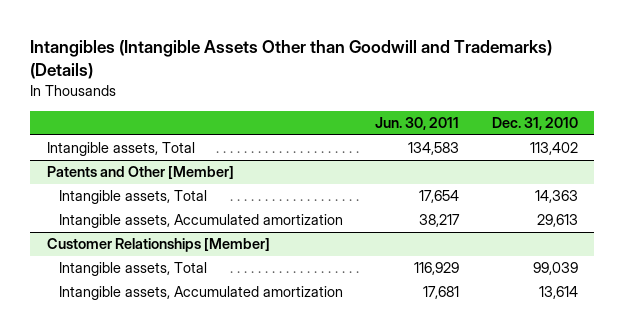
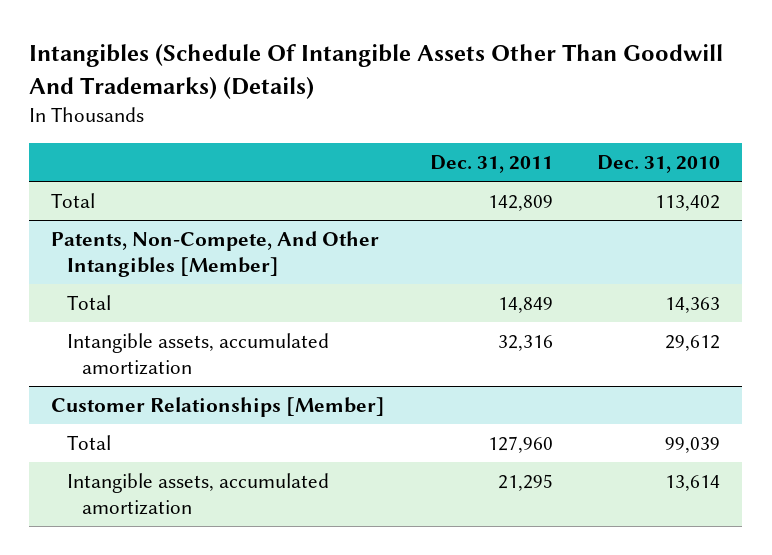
- Intangibles (Intangible Assets Other than Goodwill and Trademarks) (Details)
+ Intangibles (Schedule Of Intangible Assets Other Than Goodwill And Trademarks) (Details)
- | Jun. 30, 2011 | Dec. 31, 2010
+ | Dec. 31, 2011 | Dec. 31, 2010
- Intangible assets, Total | 134,583 | 113,402
- Patents and Other [Member]
- Intangible assets, Total | 17,654 | 14,363
- Intangible assets, Accumulated amortization | 38,217 | 29,613
+ Total | 142,809 | 113,402
+ Patents, Non-Compete, And Other Intangibles [Member]
+ Total | 14,849 | 14,363
+ Intangible assets, accumulated amortization | 32,316 | 29,612
@ Customer Relationships [Member]
- Intangible assets, Total | 116,929 | 99,039
- Intangible assets, Accumulated amortization | 17,681 | 13,614
+ Total | 127,960 | 99,039
+ Intangible assets, accumulated amortization | 21,295 | 13,614

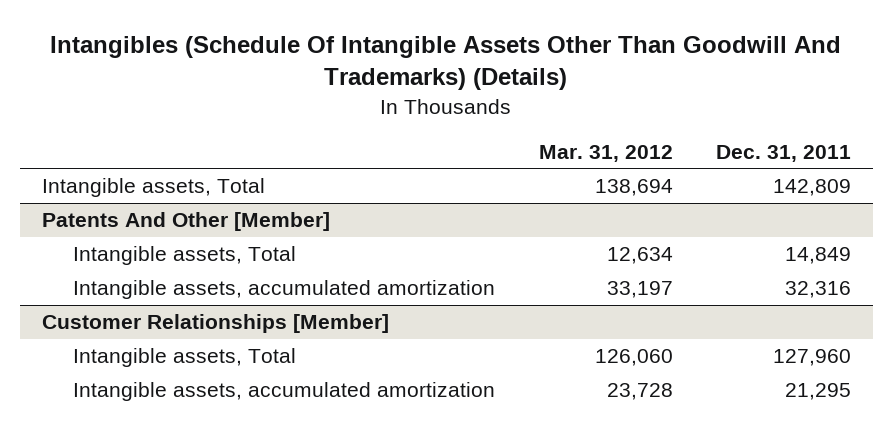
- | Dec. 31, 2011 | Dec. 31, 2010
+ | Mar. 31, 2012 | Dec. 31, 2011
- Total | 142,809 | 113,402
- Patents, Non-Compete, And Other Intangibles [Member]
- Total | 14,849 | 14,363
+ Intangible assets, Total | 138,694 | 142,809
+ Patents And Other [Member]
+ Intangible assets, Total | 12,634 | 14,849
@ Customer Relationships [Member]
- Total | 127,960 | 99,039
+ Intangible assets, Total | 126,060 | 127,960

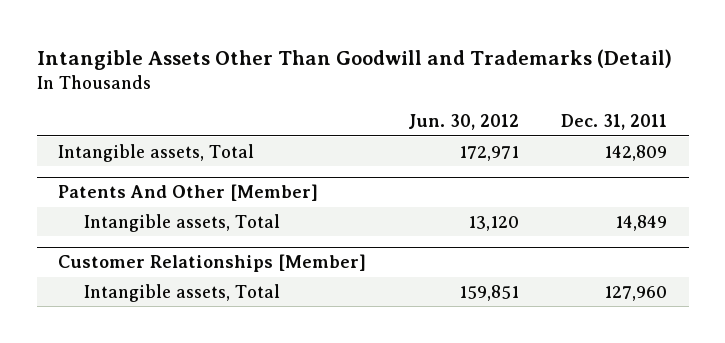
- Intangibles (Schedule Of Intangible Assets Other Than Goodwill And Trademarks) (Details)
+ Intangible Assets Other Than Goodwill and Trademarks (Detail)
- | Mar. 31, 2012 | Dec. 31, 2011
+ | Jun. 30, 2012 | Dec. 31, 2011
@ Patents And Other [Member]
- Intangible assets, accumulated amortization | 33,197 | 32,316
@ Customer Relationships [Member]
- Intangible assets, accumulated amortization | 23,728 | 21,295

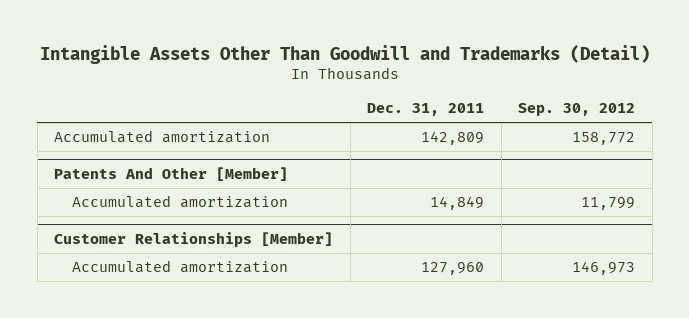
- | Jun. 30, 2012 | Dec. 31, 2011
+ | Dec. 31, 2011 | Sep. 30, 2012
- Intangible assets, Total | 172,971 | 142,809
+ Accumulated amortization | 142,809 | 158,772
@ Patents And Other [Member]
- Intangible assets, Total | 13,120 | 14,849
+ Accumulated amortization | 14,849 | 11,799
@ Customer Relationships [Member]
- Intangible assets, Total | 159,851 | 127,960
+ Accumulated amortization | 127,960 | 146,973

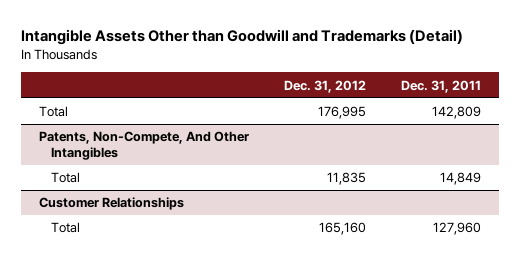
- Intangible Assets Other Than Goodwill and Trademarks (Detail)
+ Intangible Assets Other than Goodwill and Trademarks (Detail)
- | Dec. 31, 2011 | Sep. 30, 2012
+ | Dec. 31, 2012 | Dec. 31, 2011
- Accumulated amortization | 142,809 | 158,772
- Patents And Other [Member]
- Accumulated amortization | 14,849 | 11,799
- Customer Relationships [Member]
- Accumulated amortization | 127,960 | 146,973
+ Total | 176,995 | 142,809
+ Patents, Non-Compete, And Other Intangibles
+ Total | 11,835 | 14,849
+ Customer Relationships
+ Total | 165,160 | 127,960

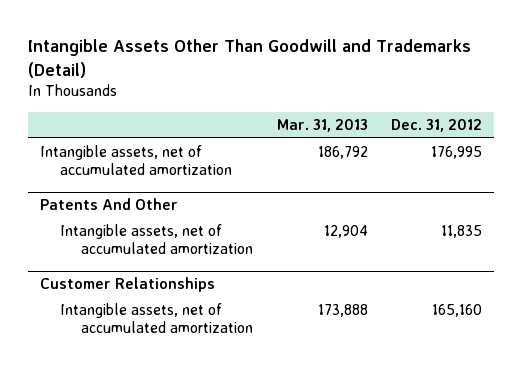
- Intangible Assets Other than Goodwill and Trademarks (Detail)
+ Intangible Assets Other Than Goodwill and Trademarks (Detail)
- | Dec. 31, 2012 | Dec. 31, 2011
+ | Mar. 31, 2013 | Dec. 31, 2012
- Total | 176,995 | 142,809
- Patents, Non-Compete, And Other Intangibles
- Total | 11,835 | 14,849
+ Intangible assets, net of accumulated amortization | 186,792 | 176,995
+ Patents And Other
+ Intangible assets, net of accumulated amortization | 12,904 | 11,835
@ Customer Relationships
- Total | 165,160 | 127,960
+ Intangible assets, net of accumulated amortization | 173,888 | 165,160

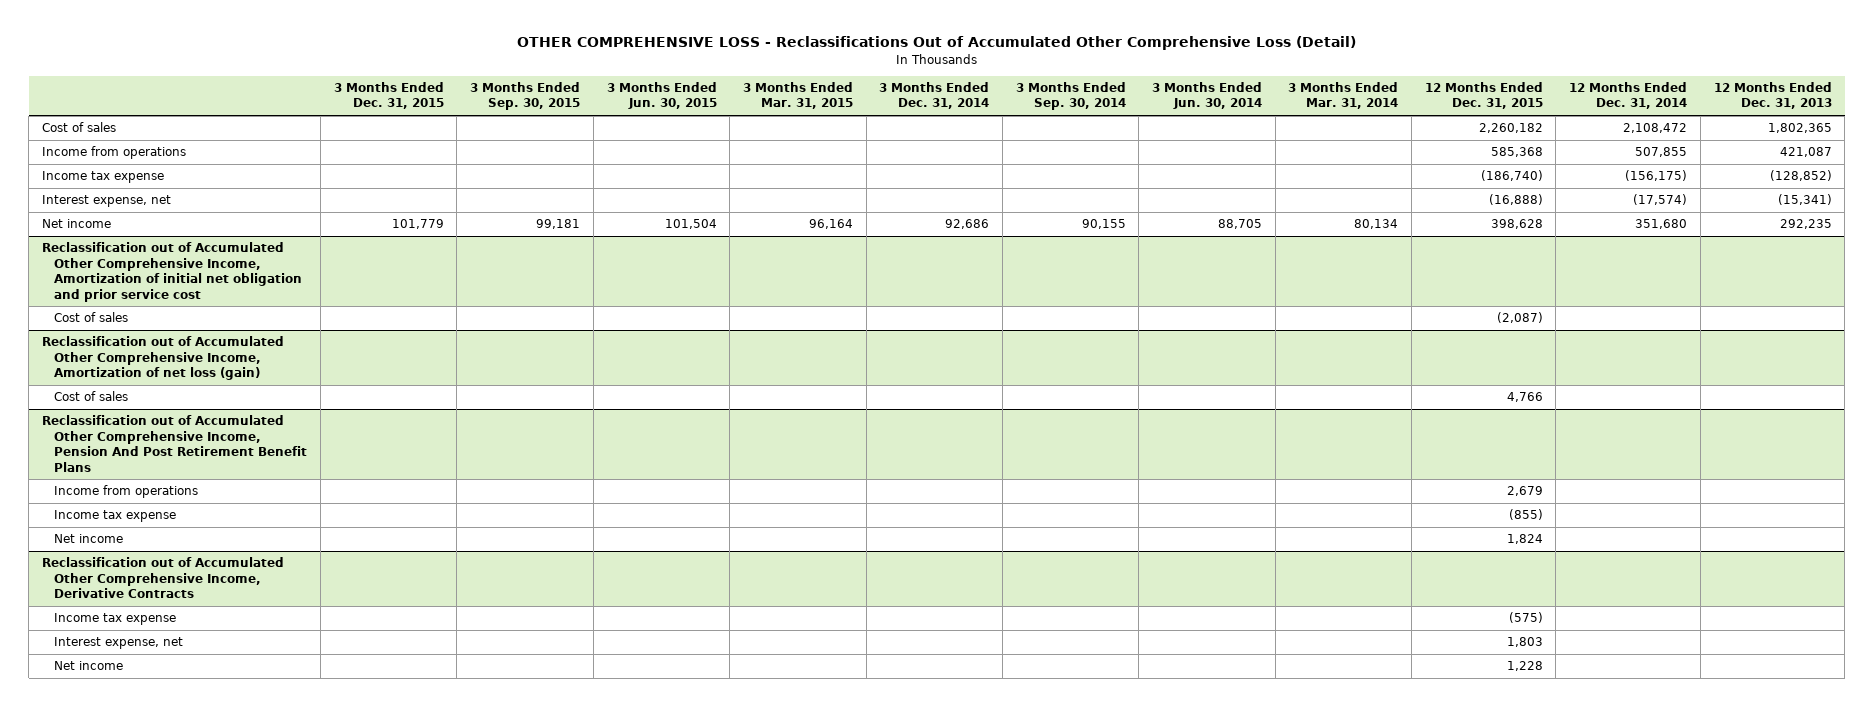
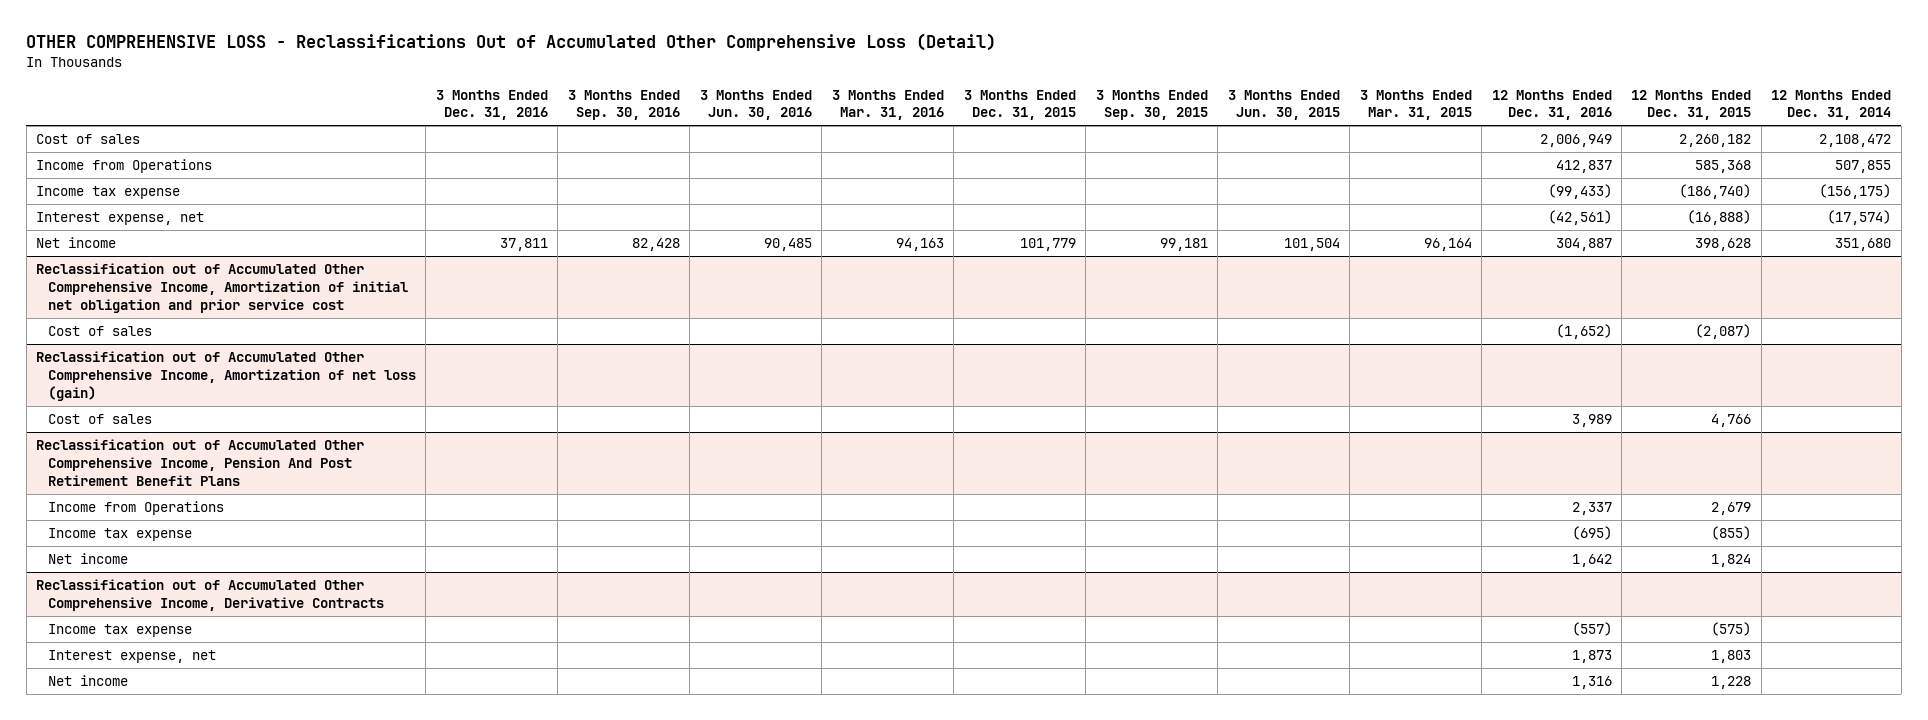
- | 3 Months Ended Dec. 31, 2015 | 3 Months Ended Sep. 30, 2015 | 3 Months Ended Jun. 30, 2015 | 3 Months Ended Mar. 31, 2015 | 3 Months Ended Dec. 31, 2014 | 3 Months Ended Sep. 30, 2014 | 3 Months Ended Jun. 30, 2014 | 3 Months Ended Mar. 31, 2014 | 12 Months Ended Dec. 31, 2015 | 12 Months Ended Dec. 31, 2014 | 12 Months Ended Dec. 31, 2013
+ | 3 Months Ended Dec. 31, 2016 | 3 Months Ended Sep. 30, 2016 | 3 Months Ended Jun. 30, 2016 | 3 Months Ended Mar. 31, 2016 | 3 Months Ended Dec. 31, 2015 | 3 Months Ended Sep. 30, 2015 | 3 Months Ended Jun. 30, 2015 | 3 Months Ended Mar. 31, 2015 | 12 Months Ended Dec. 31, 2016 | 12 Months Ended Dec. 31, 2015 | 12 Months Ended Dec. 31, 2014
- Income from operations | | | | | | | | | 585,368 | 507,855 | 421,087
+ Income from Operations | | | | | | | | | 412,837 | 585,368 | 507,855
@ Reclassification out of Accumulated Other Comprehensive Income, Pension And Post Retirement Benefit Plans
- Income from operations | | | | | | | | | 2,679 | |
+ Income from Operations | | | | | | | | | 2,337 | 2,679 |

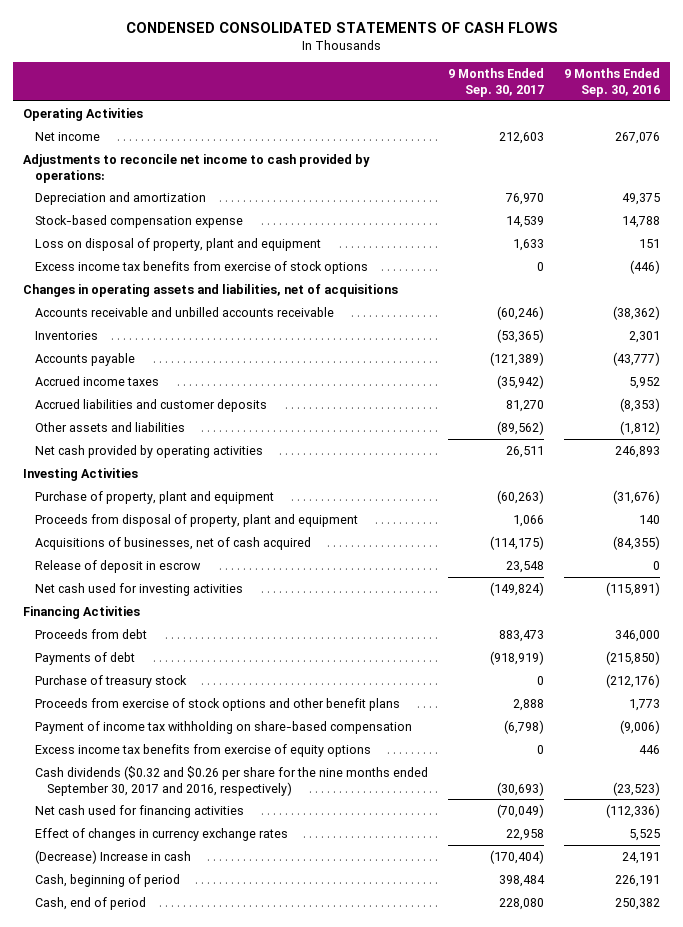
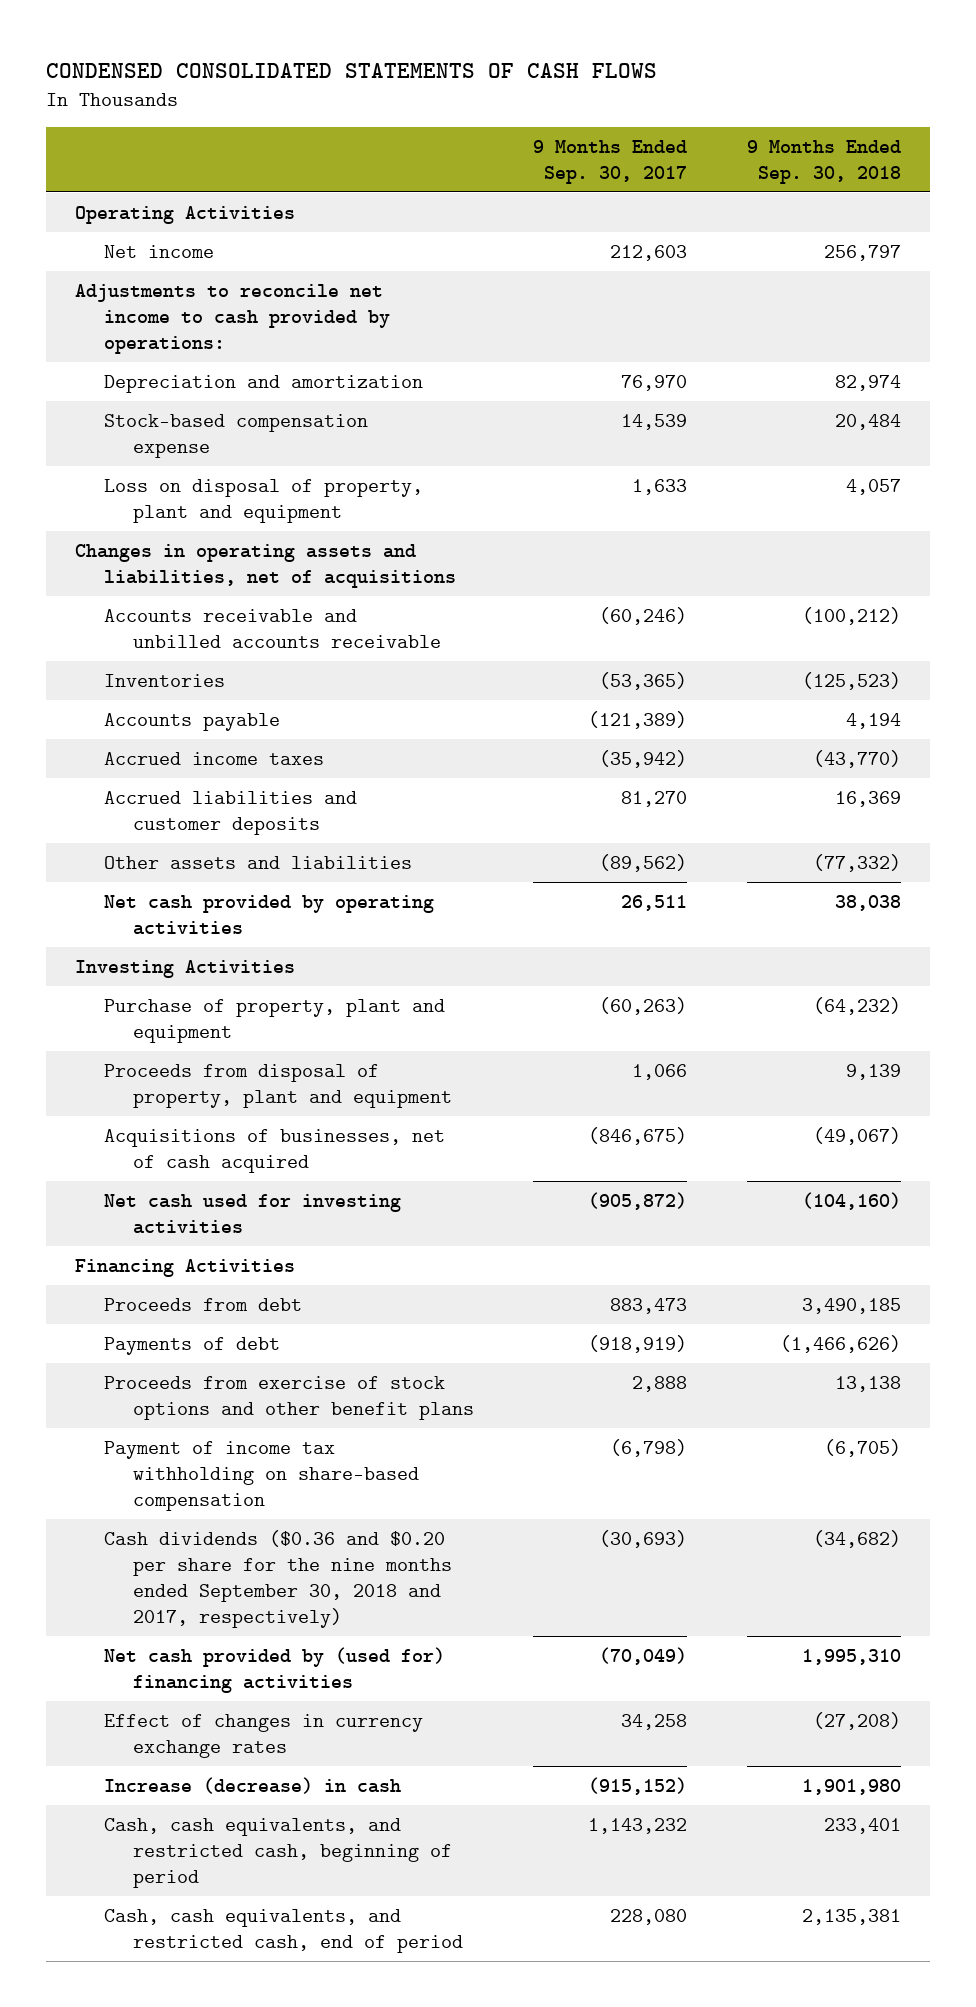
- | 9 Months Ended Sep. 30, 2017 | 9 Months Ended Sep. 30, 2016
+ | 9 Months Ended Sep. 30, 2017 | 9 Months Ended Sep. 30, 2018
- Excess income tax benefits from exercise of stock options | 0 | (446)
- Acquisitions of businesses, net of cash acquired | (114,175) | (84,355)
- Release of deposit in escrow | 23,548 | 0
- Net cash used for investing activities | (149,824) | (115,891)
+ Acquisitions of businesses, net of cash acquired | (846,675) | (49,067)
+ Net cash used for investing activities | (905,872) | (104,160)
- Purchase of treasury stock | 0 | (212,176)
- Excess income tax benefits from exercise of equity options | 0 | 446
- Cash dividends ($0.32 and $0.26 per share for the nine months ended September 30, 2017 and 2016, respectively) | (30,693) | (23,523)
- Net cash used for financing activities | (70,049) | (112,336)
- Effect of changes in currency exchange rates | 22,958 | 5,525
- (Decrease) Increase in cash | (170,404) | 24,191
- Cash, beginning of period | 398,484 | 226,191
- Cash, end of period | 228,080 | 250,382
+ Cash dividends ($0.36 and $0.20 per share for the nine months ended September 30, 2018 and 2017, respectively) | (30,693) | (34,682)
+ Net cash provided by (used for) financing activities | (70,049) | 1,995,310
+ Effect of changes in currency exchange rates | 34,258 | (27,208)
+ Increase (decrease) in cash | (915,152) | 1,901,980
+ Cash, cash equivalents, and restricted cash, beginning of period | 1,143,232 | 233,401
+ Cash, cash equivalents, and restricted cash, end of period | 228,080 | 2,135,381

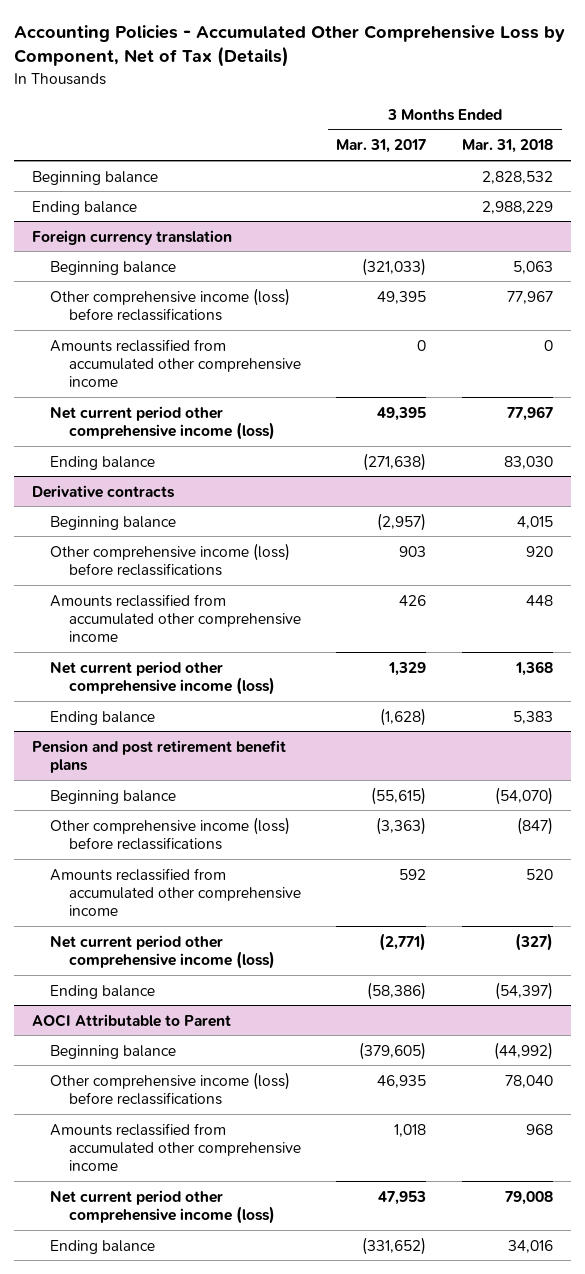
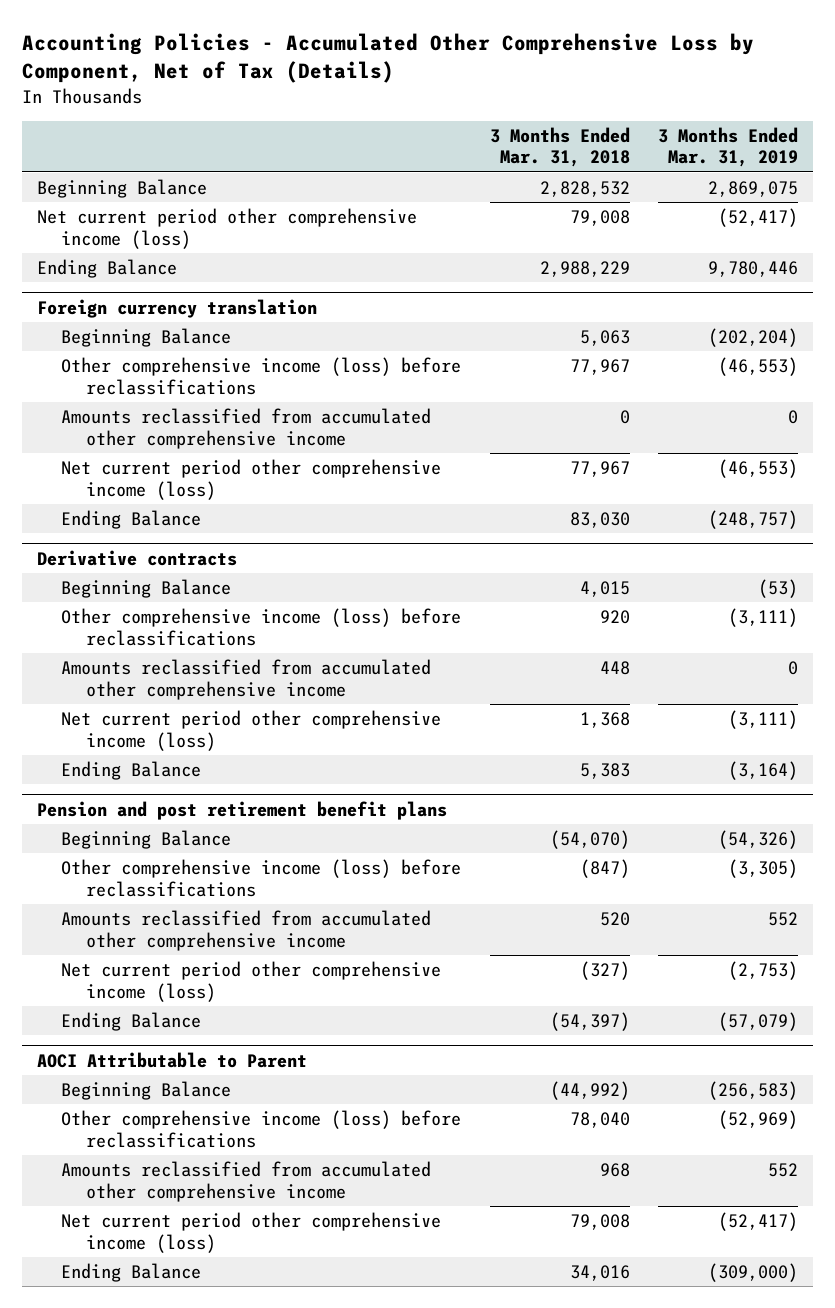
- | 3 Months Ended Mar. 31, 2017 | 3 Months Ended Mar. 31, 2018
+ | 3 Months Ended Mar. 31, 2018 | 3 Months Ended Mar. 31, 2019
- Beginning balance | | 2,828,532
- Ending balance | | 2,988,229
+ Beginning Balance | 2,828,532 | 2,869,075
+ Net current period other comprehensive income (loss) | 79,008 | (52,417)
+ Ending Balance | 2,988,229 | 9,780,446
@ Foreign currency translation
- Beginning balance | (321,033) | 5,063
+ Beginning Balance | 5,063 | (202,204)
- Ending balance | (271,638) | 83,030
+ Ending Balance | 83,030 | (248,757)
@ Derivative contracts
- Beginning balance | (2,957) | 4,015
+ Beginning Balance | 4,015 | (53)
- Ending balance | (1,628) | 5,383
+ Ending Balance | 5,383 | (3,164)
@ Pension and post retirement benefit plans
- Beginning balance | (55,615) | (54,070)
+ Beginning Balance | (54,070) | (54,326)
- Ending balance | (58,386) | (54,397)
+ Ending Balance | (54,397) | (57,079)
@ AOCI Attributable to Parent
- Beginning balance | (379,605) | (44,992)
+ Beginning Balance | (44,992) | (256,583)
- Ending balance | (331,652) | 34,016
+ Ending Balance | 34,016 | (309,000)

